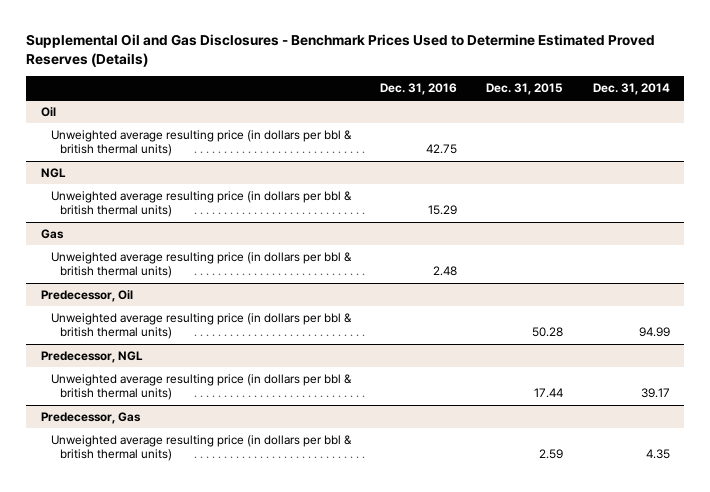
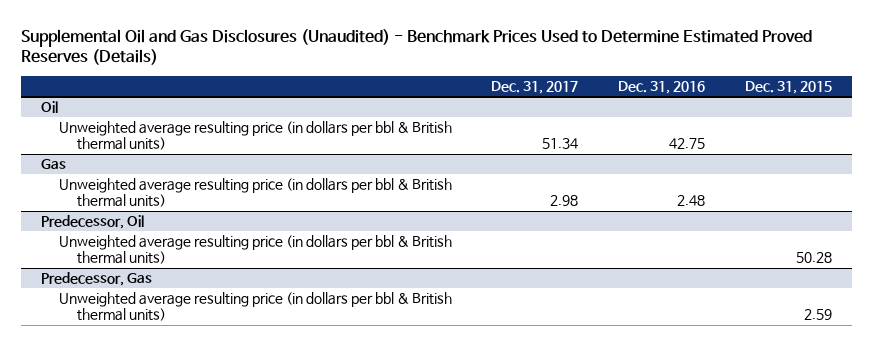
- Supplemental Oil and Gas Disclosures - Benchmark Prices Used to Determine Estimated Proved Reserves (Details)
+ Supplemental Oil and Gas Disclosures (Unaudited) - Benchmark Prices Used to Determine Estimated Proved Reserves (Details)
- | Dec. 31, 2016 | Dec. 31, 2015 | Dec. 31, 2014
+ | Dec. 31, 2017 | Dec. 31, 2016 | Dec. 31, 2015
@ Oil
- Unweighted average resulting price (in dollars per bbl & british thermal units) | 42.75 | |
- NGL
- Unweighted average resulting price (in dollars per bbl & british thermal units) | 15.29 | |
@ Oil
+ Unweighted average resulting price (in dollars per bbl & British thermal units) | 51.34 | 42.75 |
@ Gas
- Unweighted average resulting price (in dollars per bbl & british thermal units) | 2.48 | |
+ Unweighted average resulting price (in dollars per bbl & British thermal units) | 2.98 | 2.48 |
@ Predecessor, Oil
- Unweighted average resulting price (in dollars per bbl & british thermal units) | | 50.28 | 94.99
- Predecessor, NGL
- Unweighted average resulting price (in dollars per bbl & british thermal units) | | 17.44 | 39.17
@ Predecessor, Oil
+ Unweighted average resulting price (in dollars per bbl & British thermal units) | | | 50.28
@ Predecessor, Gas
- Unweighted average resulting price (in dollars per bbl & british thermal units) | | 2.59 | 4.35
+ Unweighted average resulting price (in dollars per bbl & British thermal units) | | | 2.59

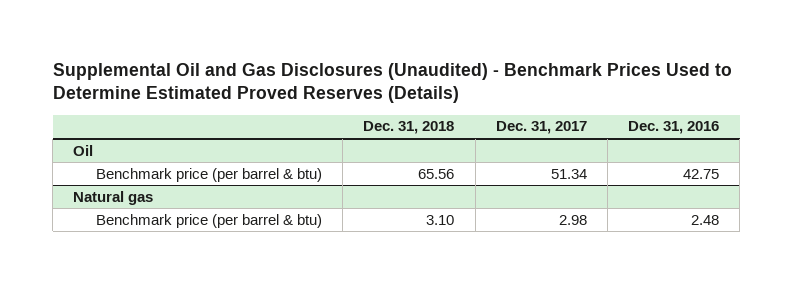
- | Dec. 31, 2017 | Dec. 31, 2016 | Dec. 31, 2015
+ | Dec. 31, 2018 | Dec. 31, 2017 | Dec. 31, 2016
@ Oil
- Unweighted average resulting price (in dollars per bbl & British thermal units) | 51.34 | 42.75 |
- Gas
- Unweighted average resulting price (in dollars per bbl & British thermal units) | 2.98 | 2.48 |
- Predecessor, Oil
- Unweighted average resulting price (in dollars per bbl & British thermal units) | | | 50.28
- Predecessor, Gas
- Unweighted average resulting price (in dollars per bbl & British thermal units) | | | 2.59
@ Oil
+ Benchmark price (per barrel & btu) | 65.56 | 51.34 | 42.75
+ Natural gas
+ Benchmark price (per barrel & btu) | 3.10 | 2.98 | 2.48

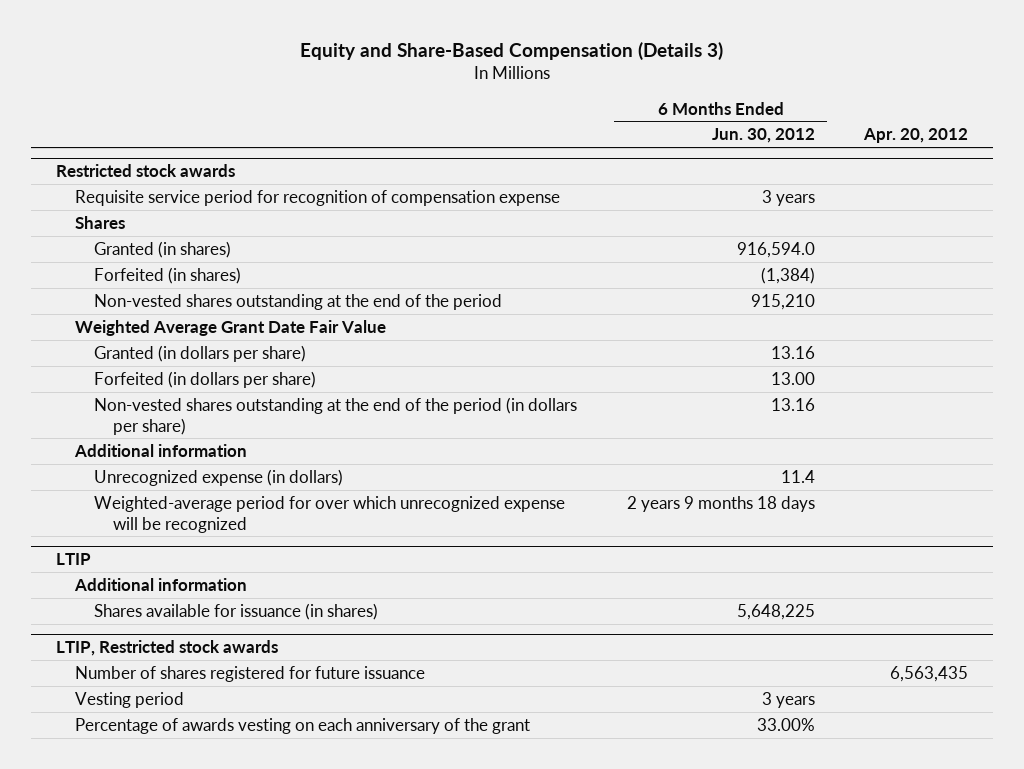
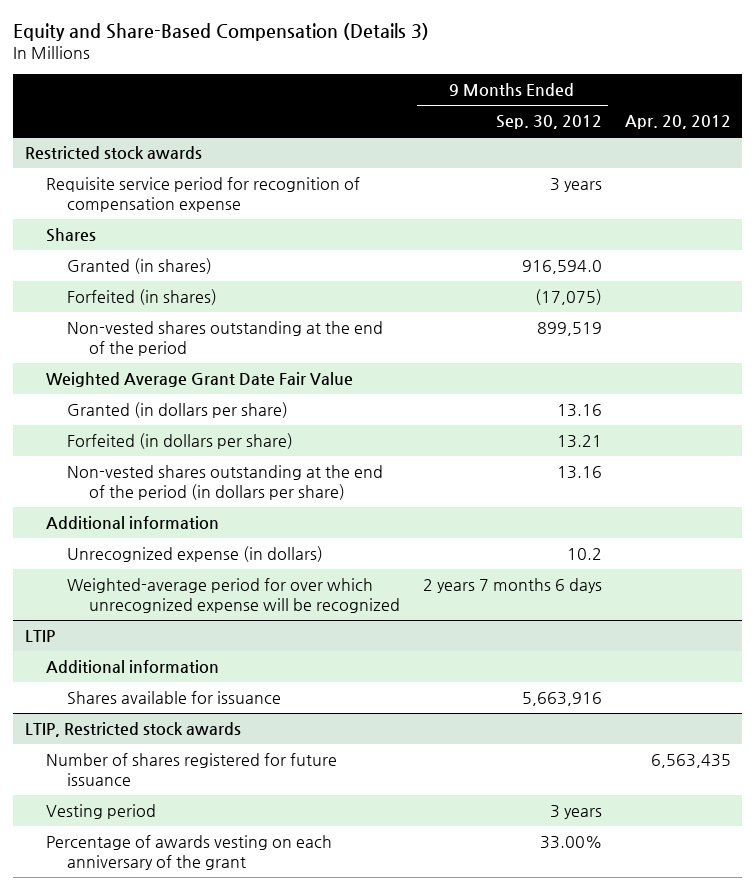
- | 6 Months Ended Jun. 30, 2012 | Apr. 20, 2012
+ | 9 Months Ended Sep. 30, 2012 | Apr. 20, 2012
@ LTIP
- Shares available for issuance (in shares) | 5,648,225 |
+ Shares available for issuance | 5,663,916 |

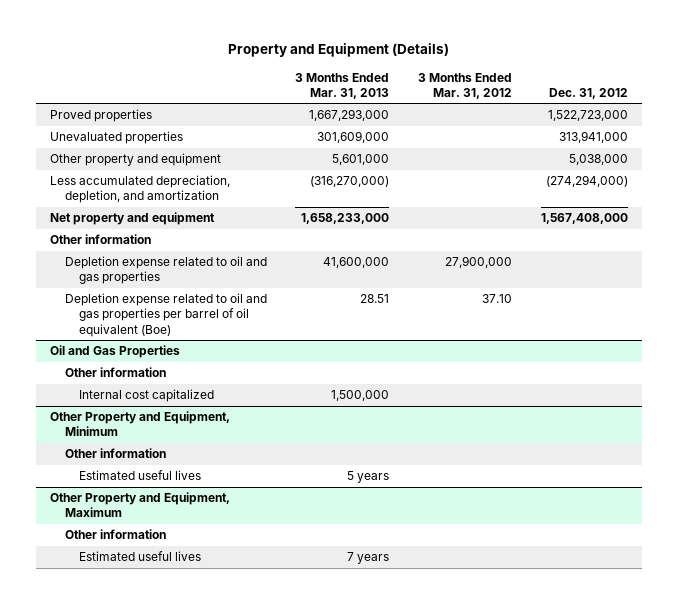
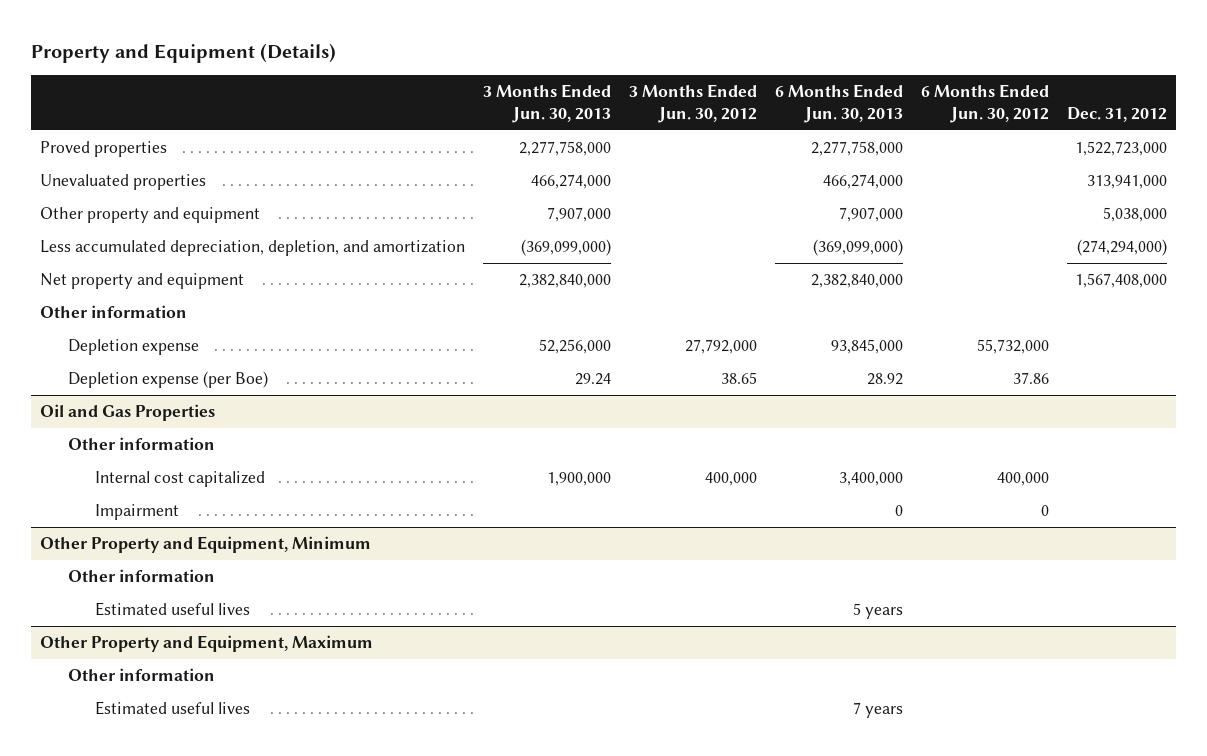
- | 3 Months Ended Mar. 31, 2013 | 3 Months Ended Mar. 31, 2012 | Dec. 31, 2012
+ | 3 Months Ended Jun. 30, 2013 | 3 Months Ended Jun. 30, 2012 | 6 Months Ended Jun. 30, 2013 | 6 Months Ended Jun. 30, 2012 | Dec. 31, 2012
- Depletion expense related to oil and gas properties | 41,600,000 | 27,900,000 |
- Depletion expense related to oil and gas properties per barrel of oil equivalent (Boe) | 28.51 | 37.10 |
+ Depletion expense | 52,256,000 | 27,792,000 | 93,845,000 | 55,732,000 |
+ Depletion expense (per Boe) | 29.24 | 38.65 | 28.92 | 37.86 |
@ Oil and Gas Properties
+ Impairment | | | 0 | 0 |

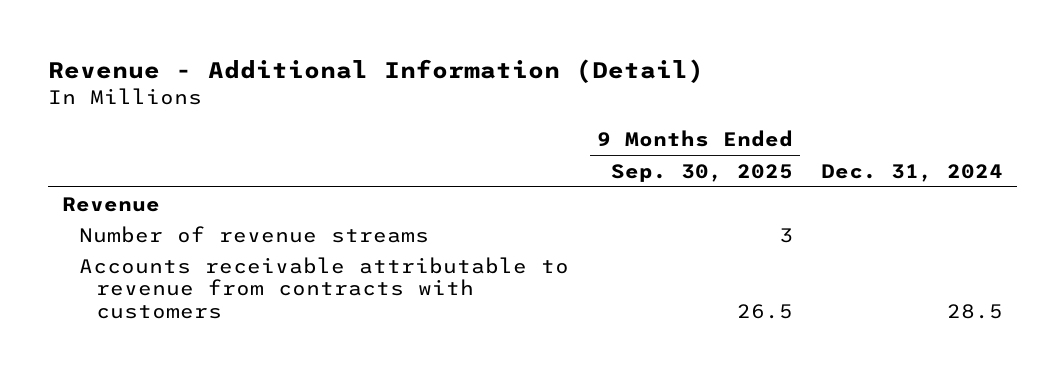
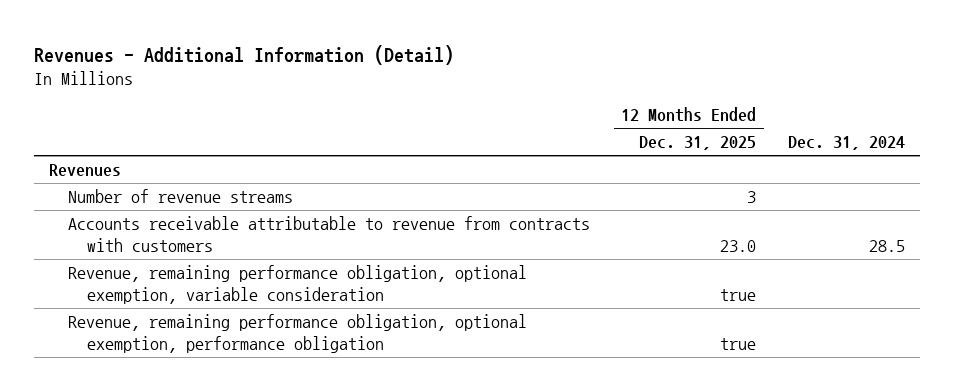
- Revenue - Additional Information (Detail)
+ Revenues - Additional Information (Detail)
- | 9 Months Ended Sep. 30, 2025 | Dec. 31, 2024
+ | 12 Months Ended Dec. 31, 2025 | Dec. 31, 2024
- Revenue
+ Revenues
+ Revenue, remaining performance obligation, optional exemption, variable consideration | true |
+ Revenue, remaining performance obligation, optional exemption, performance obligation | true |

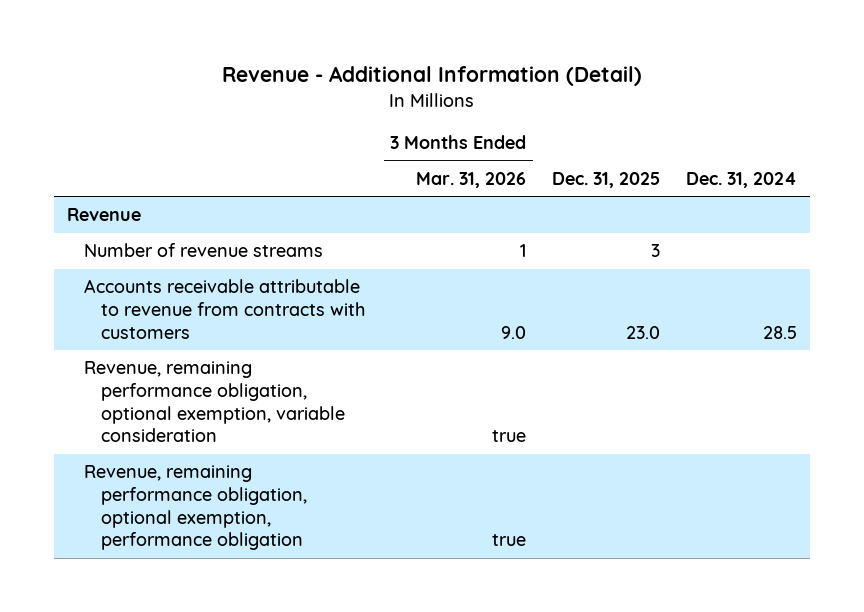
- Revenues - Additional Information (Detail)
+ Revenue - Additional Information (Detail)
- | 12 Months Ended Dec. 31, 2025 | Dec. 31, 2024
+ | 3 Months Ended Mar. 31, 2026 | Dec. 31, 2025 | Dec. 31, 2024
- Revenues
+ Revenue

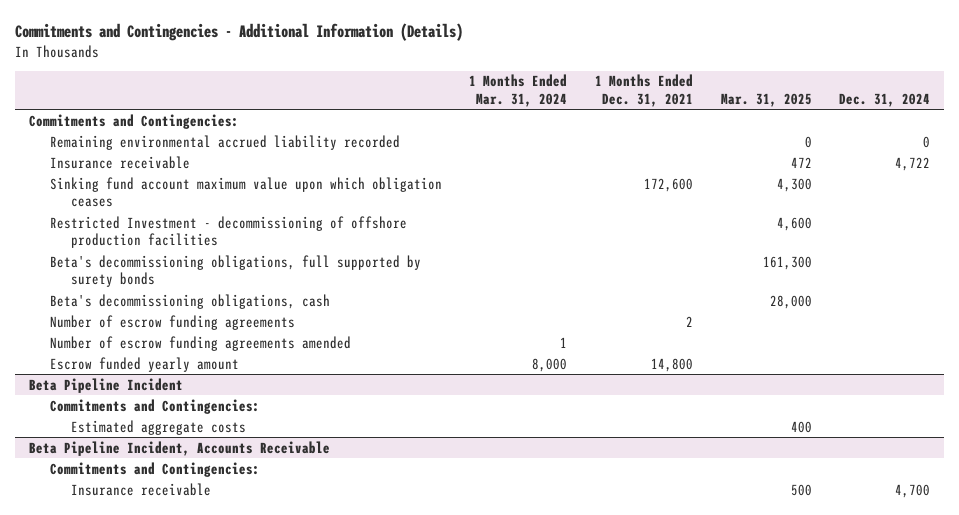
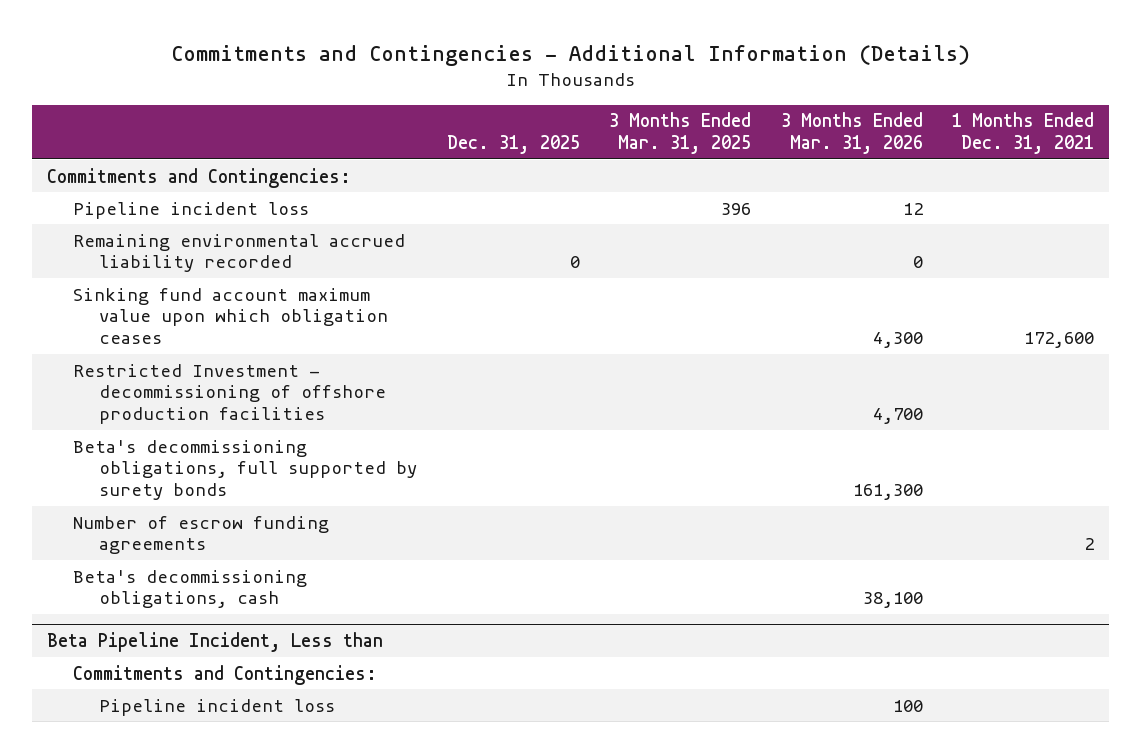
- | 1 Months Ended Mar. 31, 2024 | 1 Months Ended Dec. 31, 2021 | Mar. 31, 2025 | Dec. 31, 2024
+ | Dec. 31, 2025 | 3 Months Ended Mar. 31, 2025 | 3 Months Ended Mar. 31, 2026 | 1 Months Ended Dec. 31, 2021
+ Pipeline incident loss | | 396 | 12 |
- Insurance receivable | | | 472 | 4,722
- Number of escrow funding agreements amended | 1 | | |
- Escrow funded yearly amount | 8,000 | 14,800 | |
- Beta Pipeline Incident
moved down: Beta's decommissioning obligations, cash | | | 38,100 |
+ Beta Pipeline Incident, Less than
- Estimated aggregate costs | | | 400 |
- Beta Pipeline Incident, Accounts Receivable
- Commitments and Contingencies:
- Insurance receivable | | | 500 | 4,700
+ Pipeline incident loss | | | 100 |

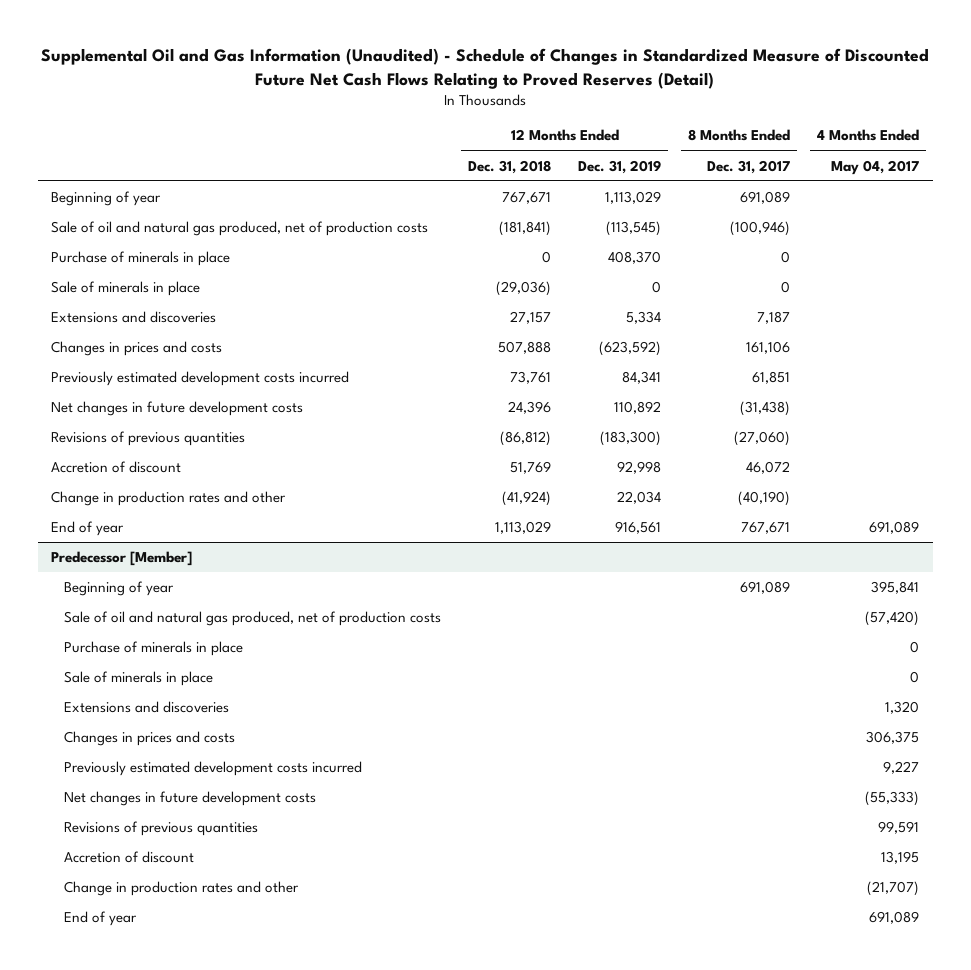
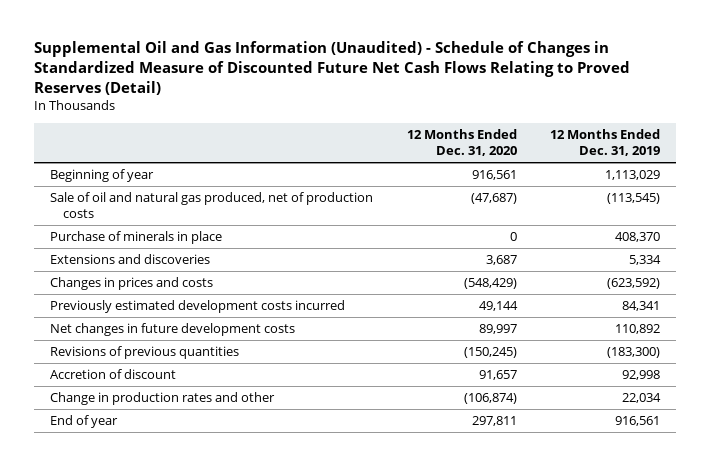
- | 12 Months Ended Dec. 31, 2018 | 12 Months Ended Dec. 31, 2019 | 8 Months Ended Dec. 31, 2017 | 4 Months Ended May 04, 2017
+ | 12 Months Ended Dec. 31, 2020 | 12 Months Ended Dec. 31, 2019
- Sale of minerals in place | (29,036) | 0 | 0 |
- Predecessor [Member]
- Beginning of year | | | 691,089 | 395,841
- Sale of oil and natural gas produced, net of production costs | | | | (57,420)
- Purchase of minerals in place | | | | 0
- Sale of minerals in place | | | | 0
- Extensions and discoveries | | | | 1,320
- Changes in prices and costs | | | | 306,375
- Previously estimated development costs incurred | | | | 9,227
- Net changes in future development costs | | | | (55,333)
- Revisions of previous quantities | | | | 99,591
- Accretion of discount | | | | 13,195
- Change in production rates and other | | | | (21,707)
- End of year | | | | 691,089

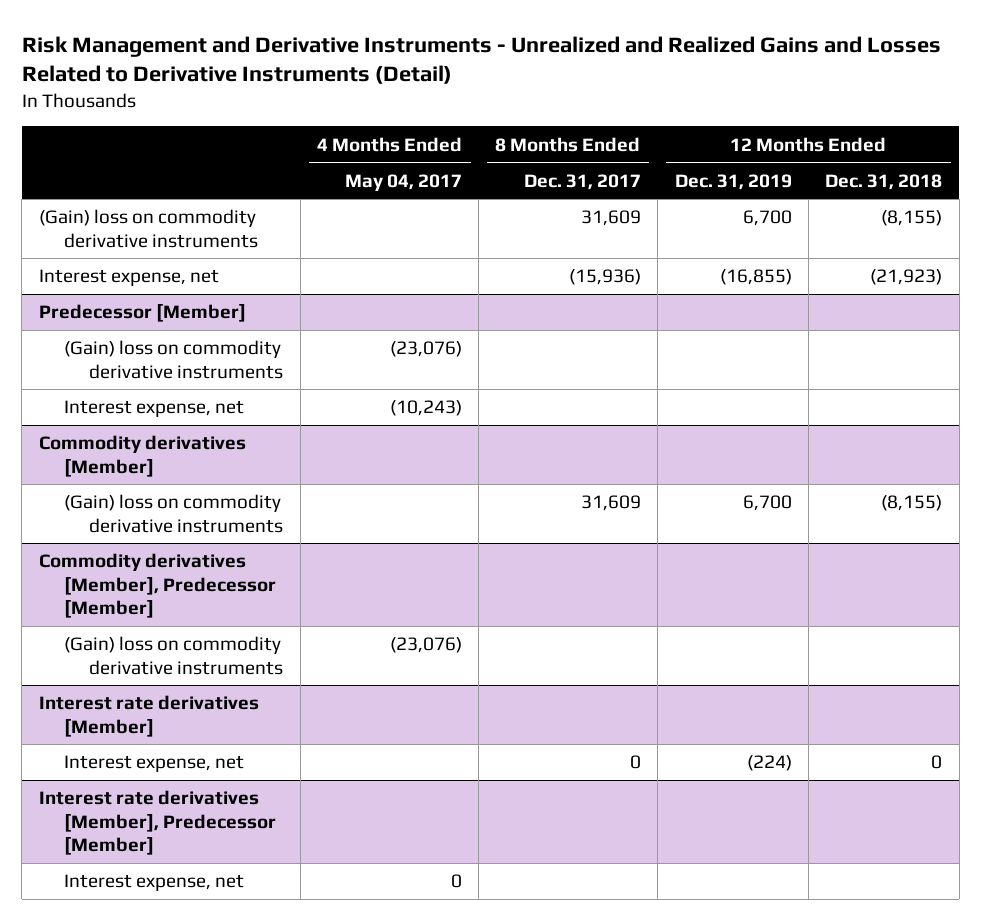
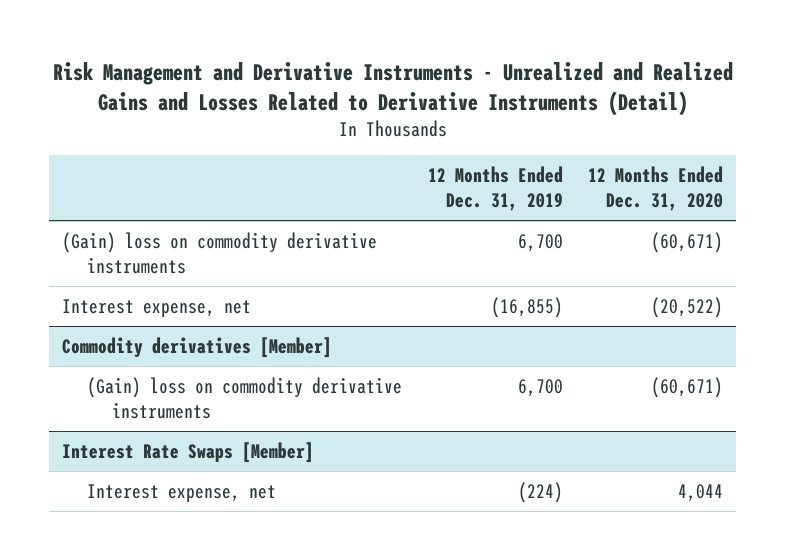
- | 4 Months Ended May 04, 2017 | 8 Months Ended Dec. 31, 2017 | 12 Months Ended Dec. 31, 2019 | 12 Months Ended Dec. 31, 2018
+ | 12 Months Ended Dec. 31, 2019 | 12 Months Ended Dec. 31, 2020
- Predecessor [Member]
- (Gain) loss on commodity derivative instruments | (23,076) | | |
- Interest expense, net | (10,243) | | |
- Commodity derivatives [Member], Predecessor [Member]
- (Gain) loss on commodity derivative instruments | (23,076) | | |
- Interest rate derivatives [Member]
+ Interest Rate Swaps [Member]
- Interest rate derivatives [Member], Predecessor [Member]
- Interest expense, net | 0 | | |

